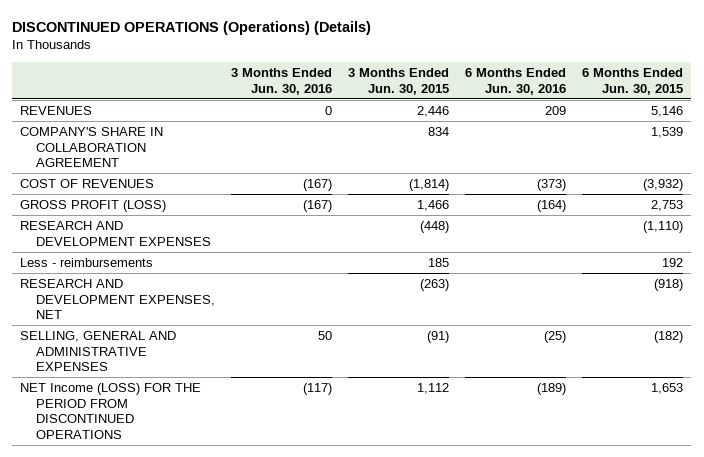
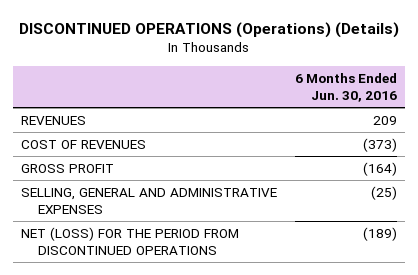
- | 3 Months Ended Jun. 30, 2016 | 3 Months Ended Jun. 30, 2015 | 6 Months Ended Jun. 30, 2016 | 6 Months Ended Jun. 30, 2015
+ | 6 Months Ended Jun. 30, 2016
- COMPANY'S SHARE IN COLLABORATION AGREEMENT | | 834 | | 1,539
- GROSS PROFIT (LOSS) | (167) | 1,466 | (164) | 2,753
- RESEARCH AND DEVELOPMENT EXPENSES | | (448) | | (1,110)
- Less - reimbursements | | 185 | | 192
- RESEARCH AND DEVELOPMENT EXPENSES, NET | | (263) | | (918)
+ GROSS PROFIT | (164)
- NET Income (LOSS) FOR THE PERIOD FROM DISCONTINUED OPERATIONS | (117) | 1,112 | (189) | 1,653
+ NET (LOSS) FOR THE PERIOD FROM DISCONTINUED OPERATIONS | (189)

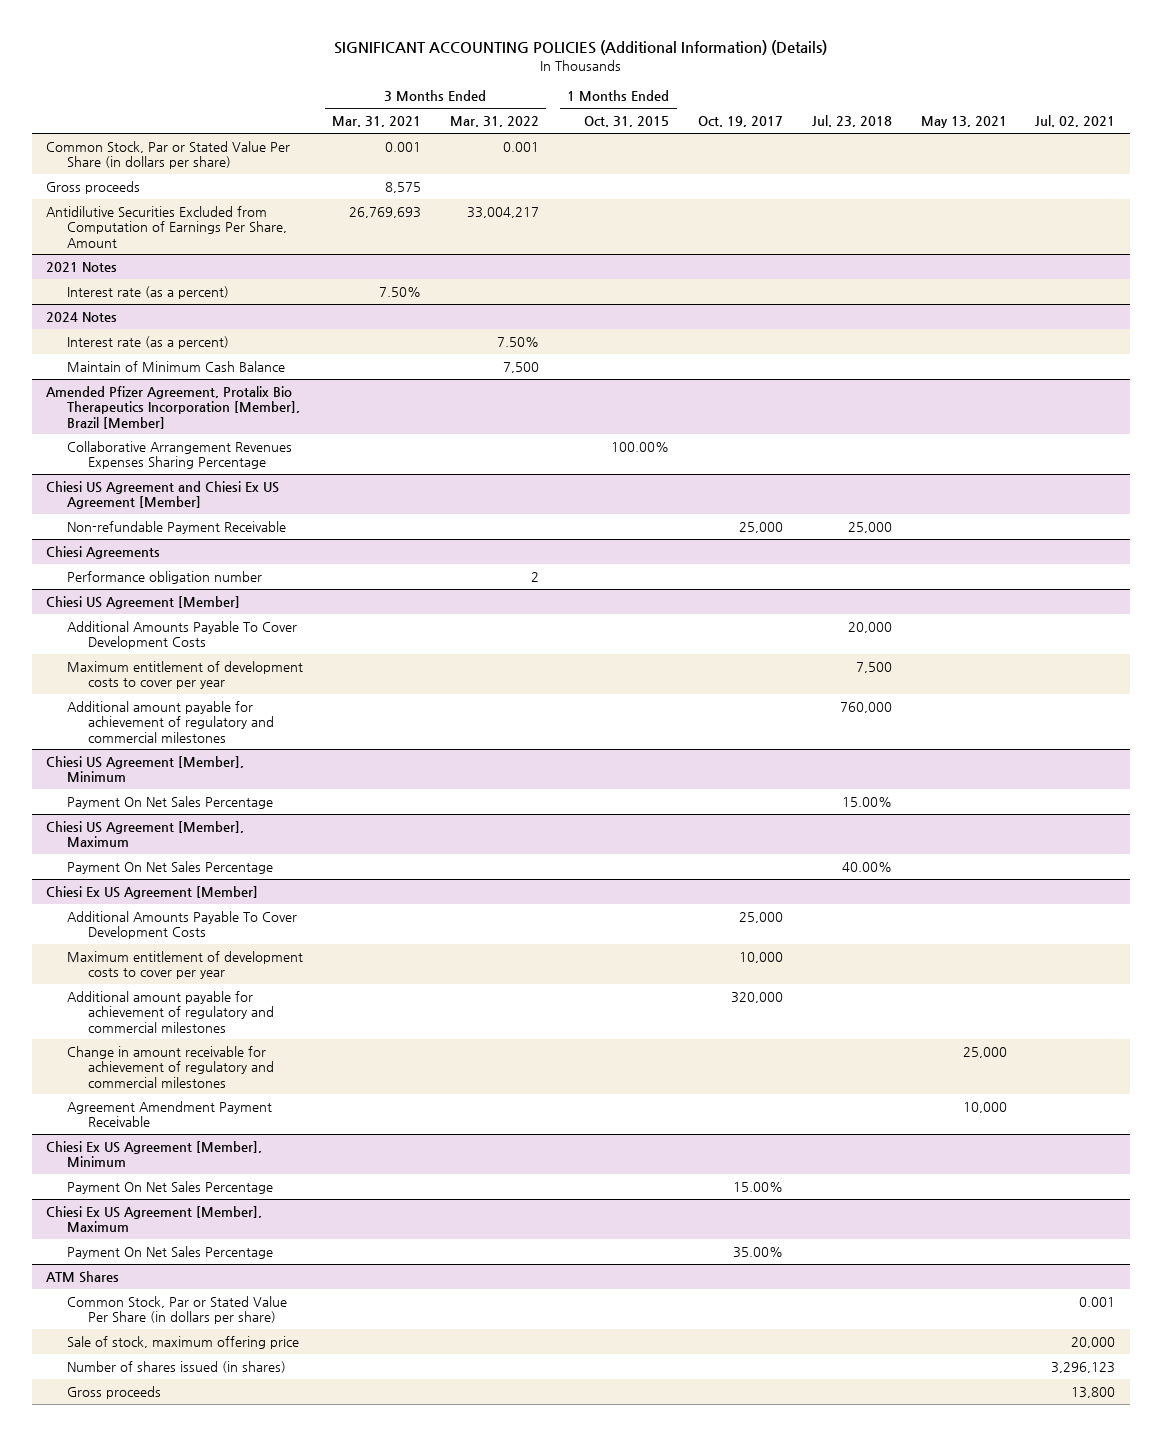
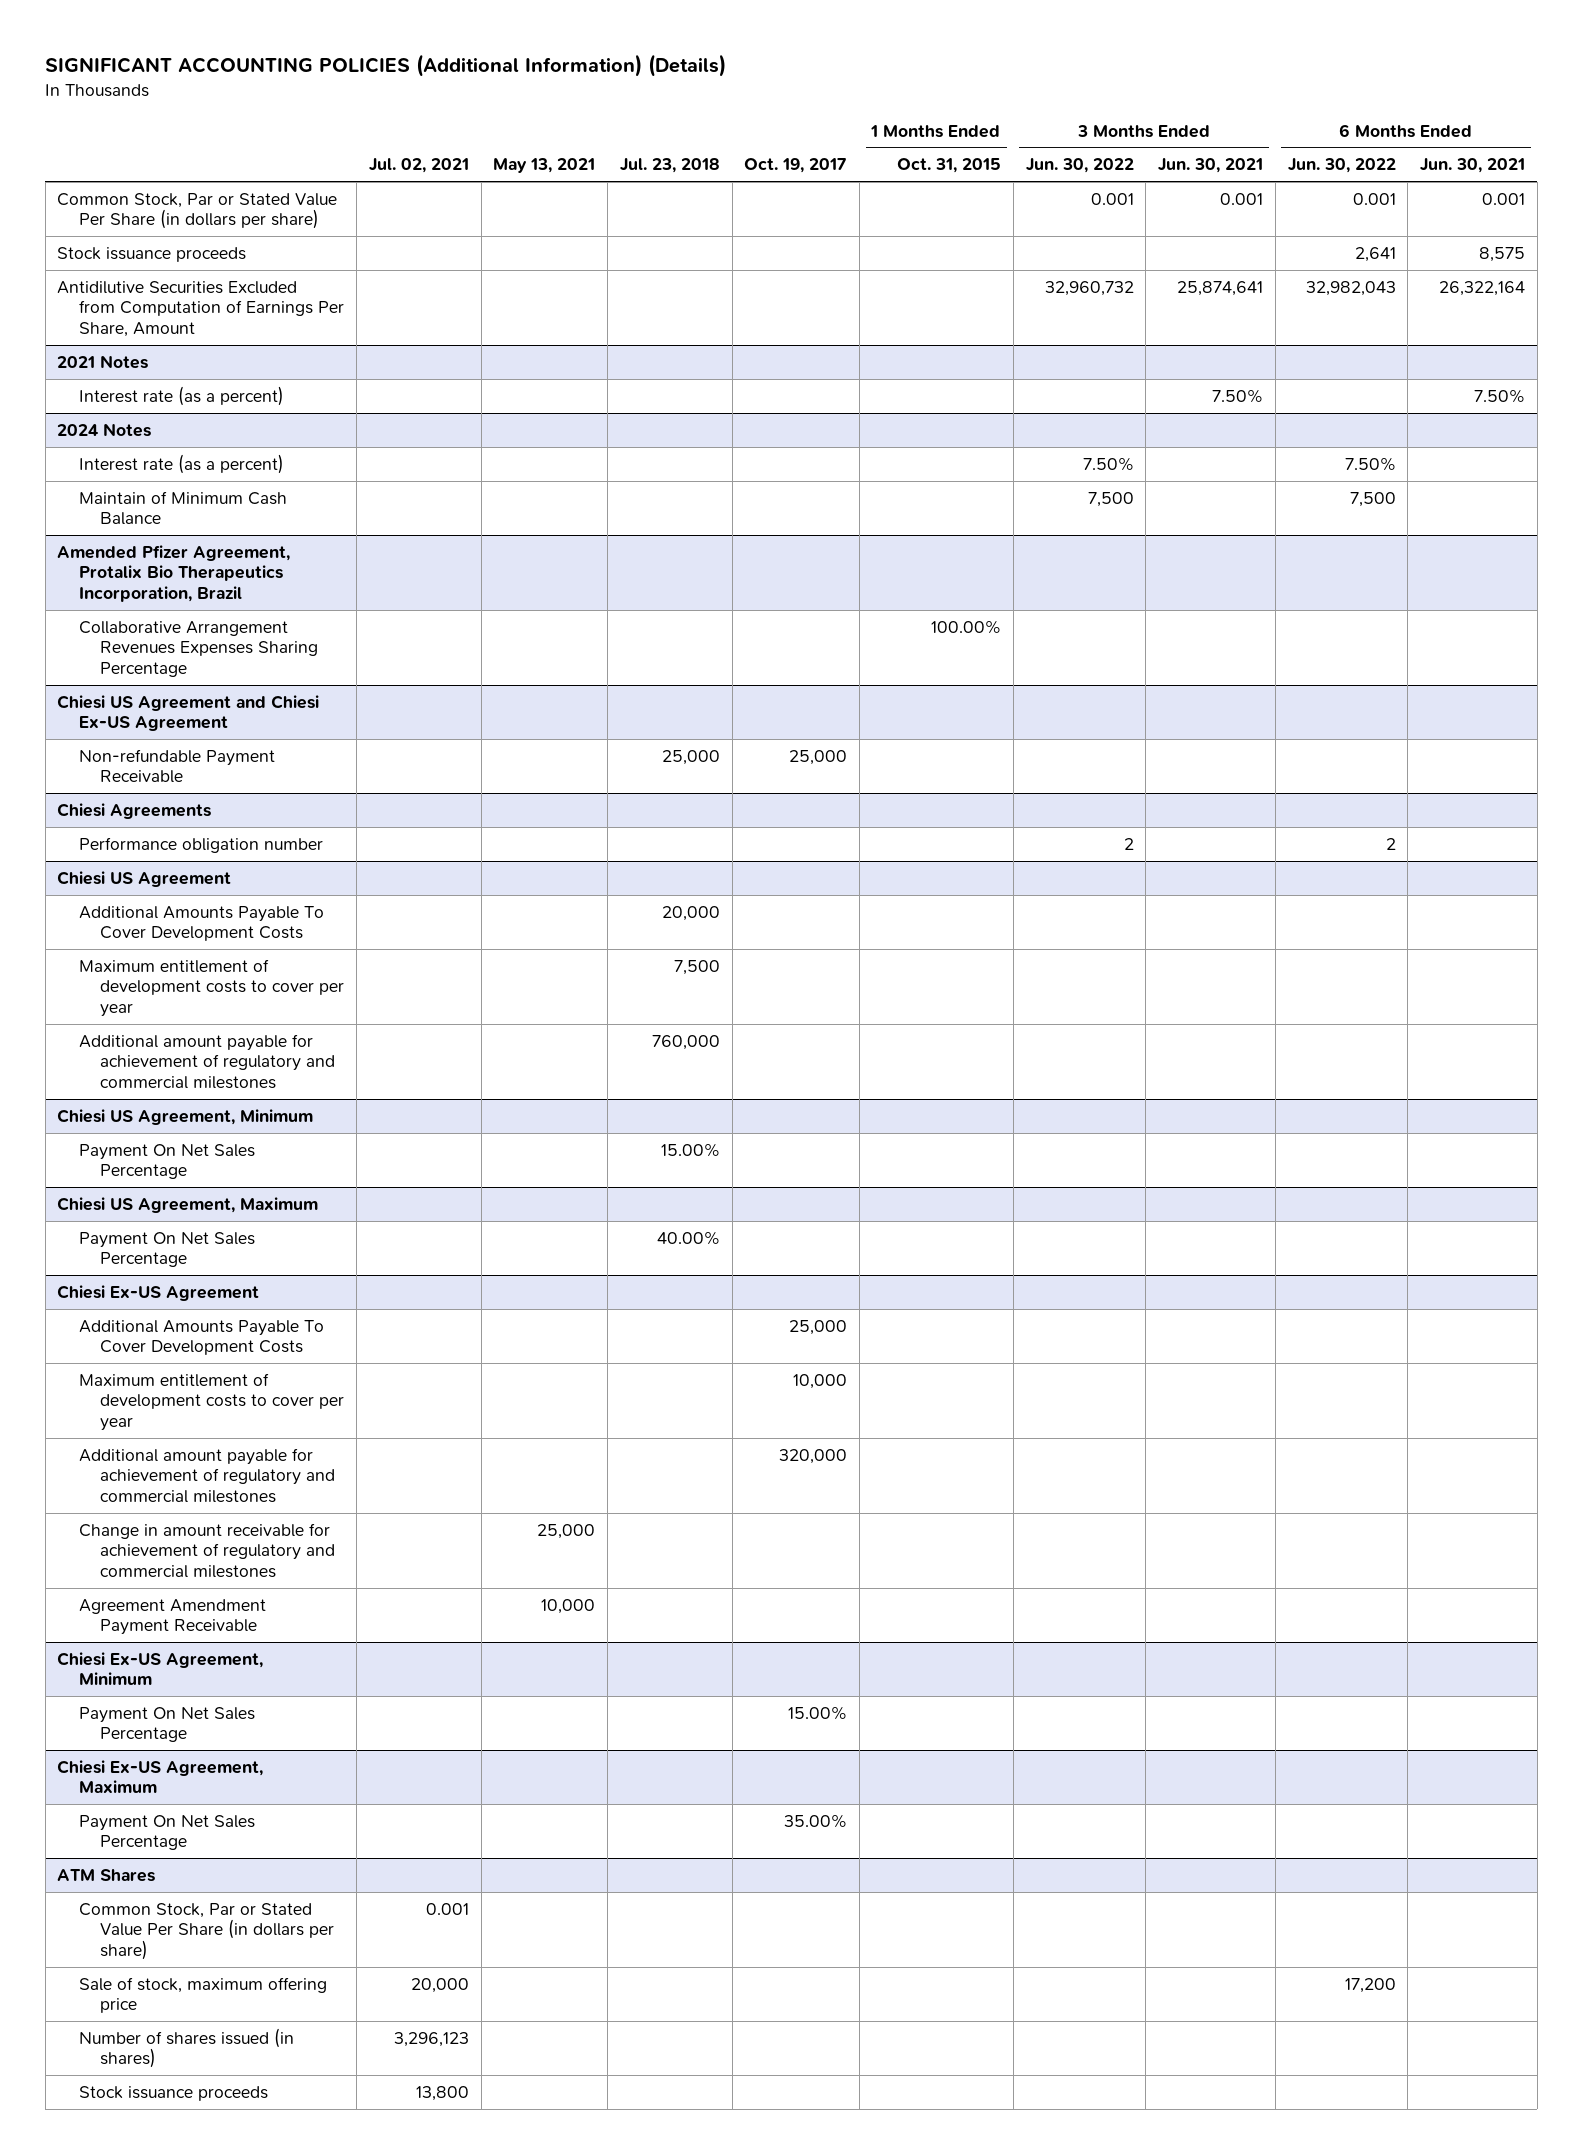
- | 3 Months Ended Mar. 31, 2021 | 3 Months Ended Mar. 31, 2022 | 1 Months Ended Oct. 31, 2015 | Oct. 19, 2017 | Jul. 23, 2018 | May 13, 2021 | Jul. 02, 2021
+ | Jul. 02, 2021 | May 13, 2021 | Jul. 23, 2018 | Oct. 19, 2017 | 1 Months Ended Oct. 31, 2015 | 3 Months Ended Jun. 30, 2022 | 3 Months Ended Jun. 30, 2021 | 6 Months Ended Jun. 30, 2022 | 6 Months Ended Jun. 30, 2021
- Gross proceeds | 8,575 | | | | | |
+ Stock issuance proceeds | | | | | | | | 2,641 | 8,575
- Amended Pfizer Agreement, Protalix Bio Therapeutics Incorporation [Member], Brazil [Member]
+ Amended Pfizer Agreement, Protalix Bio Therapeutics Incorporation, Brazil
- Chiesi US Agreement and Chiesi Ex US Agreement [Member]
+ Chiesi US Agreement and Chiesi Ex-US Agreement
- Chiesi US Agreement [Member]
+ Chiesi US Agreement
- Chiesi US Agreement [Member], Minimum
+ Chiesi US Agreement, Minimum
- Chiesi US Agreement [Member], Maximum
+ Chiesi US Agreement, Maximum
- Chiesi Ex US Agreement [Member]
+ Chiesi Ex-US Agreement
- Chiesi Ex US Agreement [Member], Minimum
+ Chiesi Ex-US Agreement, Minimum
- Chiesi Ex US Agreement [Member], Maximum
+ Chiesi Ex-US Agreement, Maximum
@ ATM Shares
- Gross proceeds | | | | | | | 13,800
+ Stock issuance proceeds | 13,800 | | | | | | | |

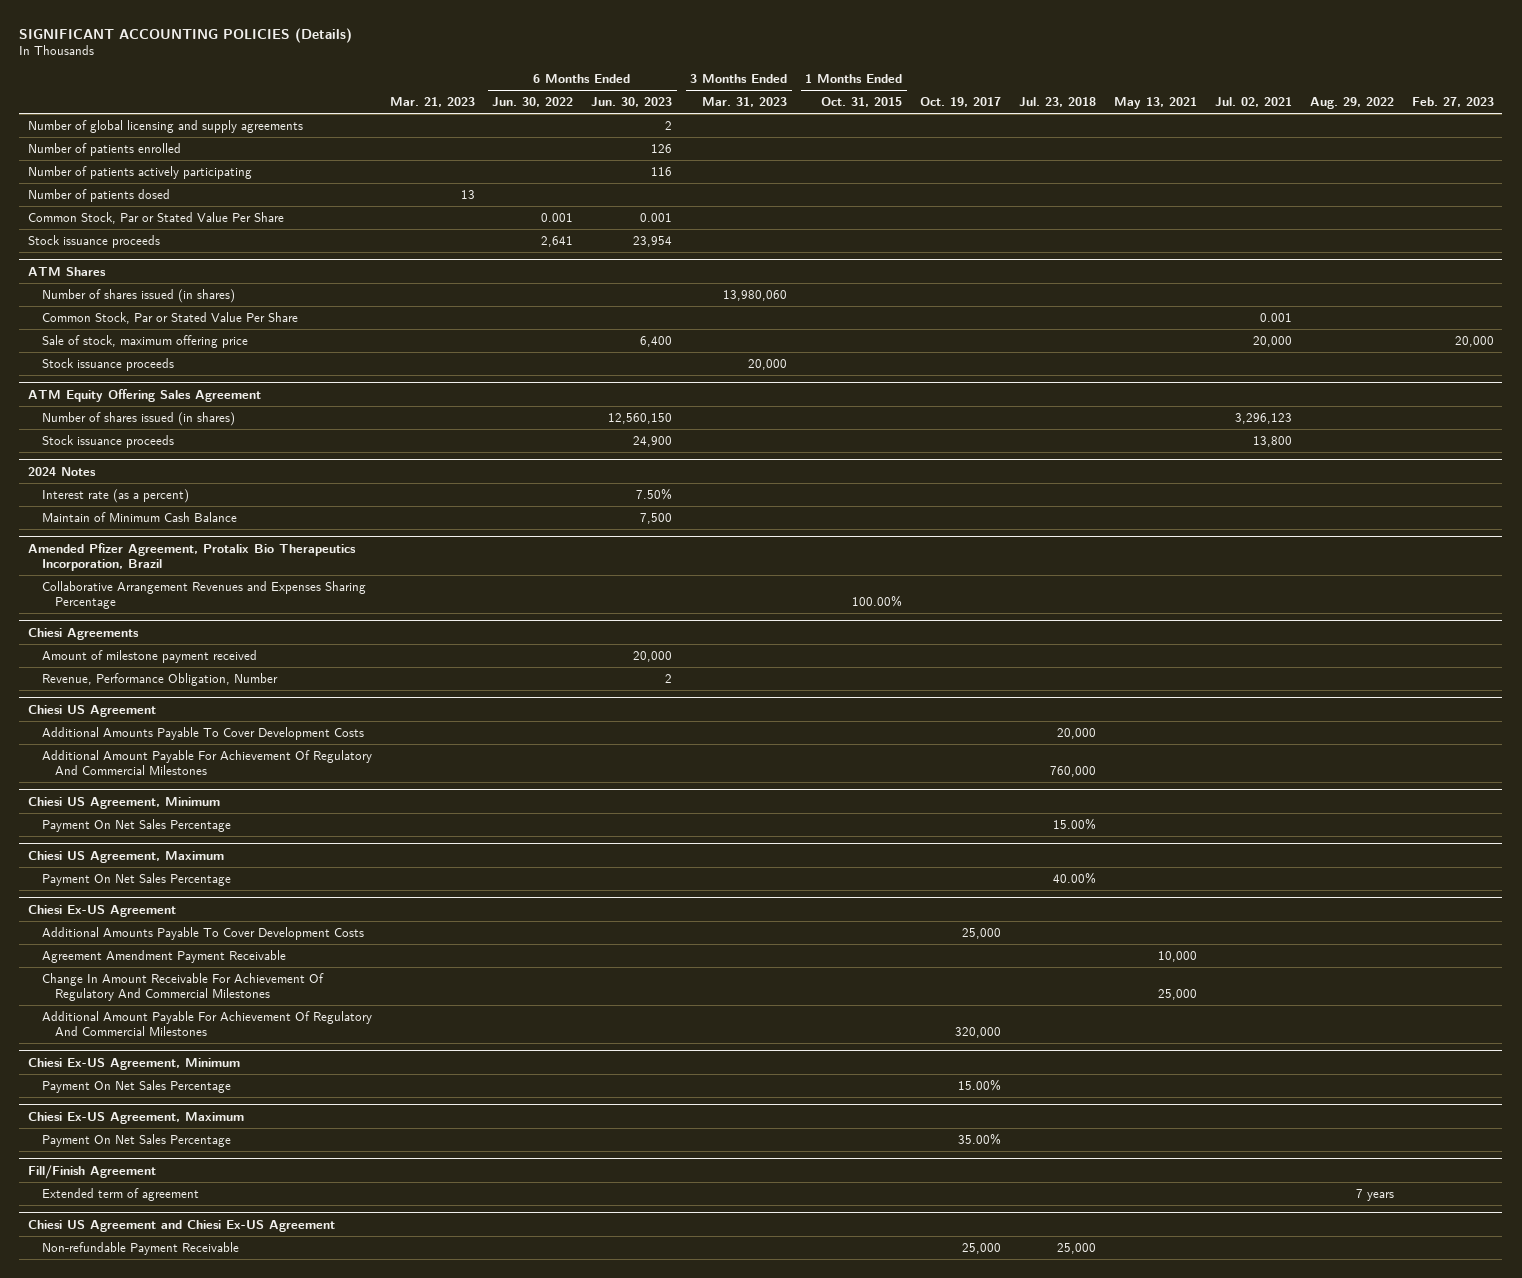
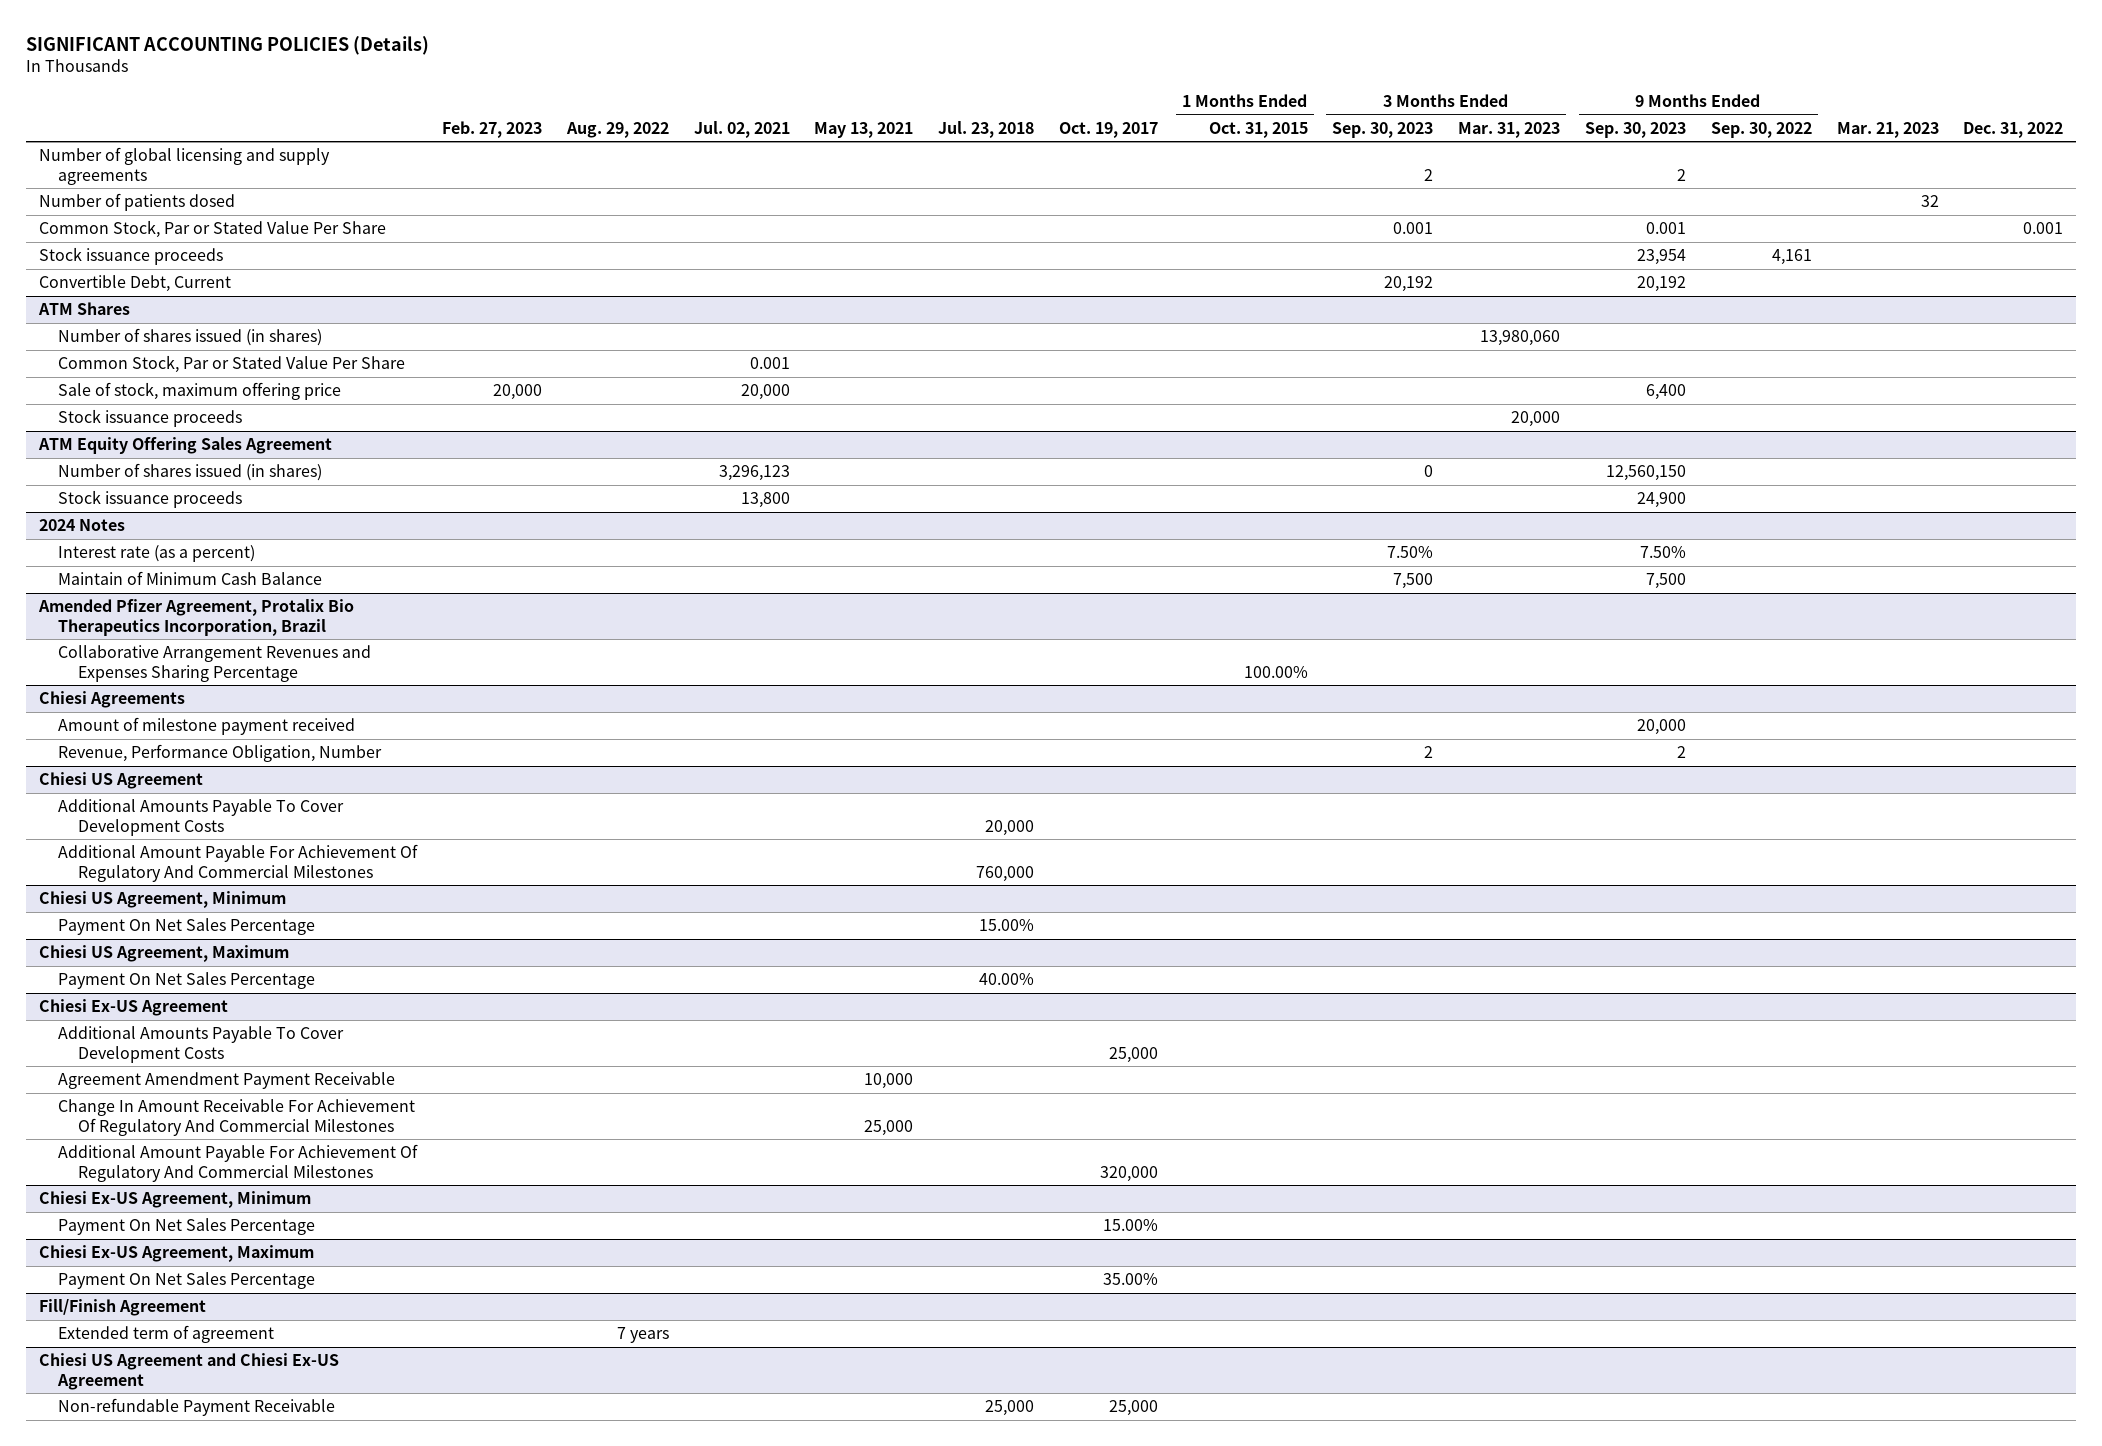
- | Mar. 21, 2023 | 6 Months Ended Jun. 30, 2022 | 6 Months Ended Jun. 30, 2023 | 3 Months Ended Mar. 31, 2023 | 1 Months Ended Oct. 31, 2015 | Oct. 19, 2017 | Jul. 23, 2018 | May 13, 2021 | Jul. 02, 2021 | Aug. 29, 2022 | Feb. 27, 2023
+ | Feb. 27, 2023 | Aug. 29, 2022 | Jul. 02, 2021 | May 13, 2021 | Jul. 23, 2018 | Oct. 19, 2017 | 1 Months Ended Oct. 31, 2015 | 3 Months Ended Sep. 30, 2023 | 3 Months Ended Mar. 31, 2023 | 9 Months Ended Sep. 30, 2023 | 9 Months Ended Sep. 30, 2022 | Mar. 21, 2023 | Dec. 31, 2022
- Number of patients enrolled | | | 126 | | | | | | | |
- Number of patients actively participating | | | 116 | | | | | | | |
- Number of patients dosed | 13 | | | | | | | | | |
+ Number of patients dosed | | | | | | | | | | | | 32 |
+ Convertible Debt, Current | | | | | | | | 20,192 | | 20,192 | | |

